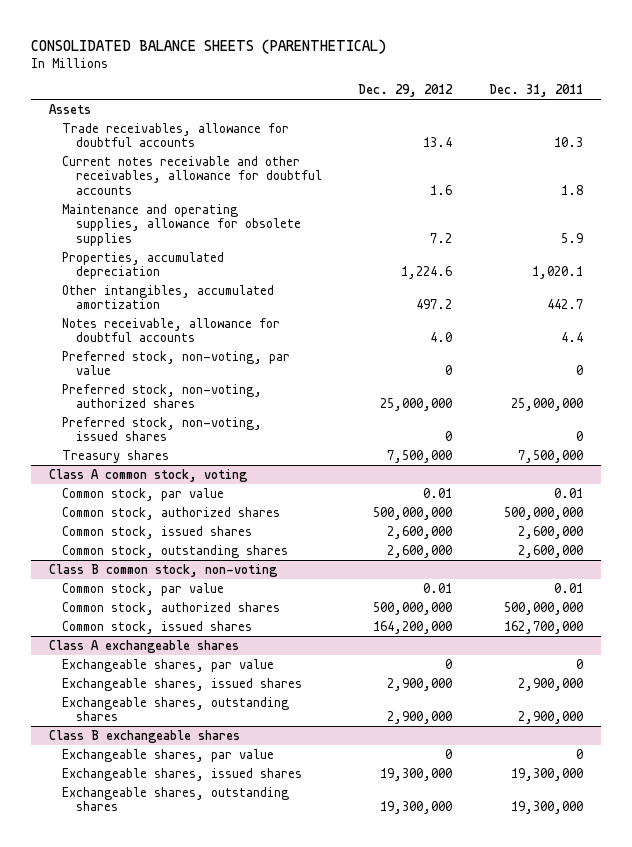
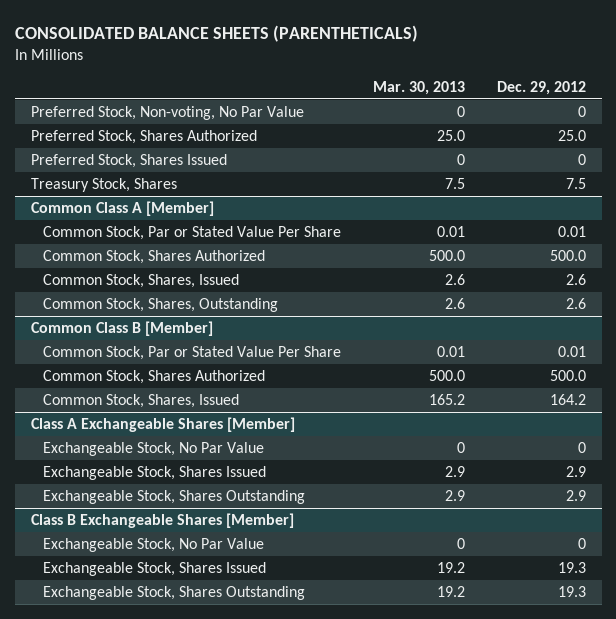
- CONSOLIDATED BALANCE SHEETS (PARENTHETICAL)
+ CONSOLIDATED BALANCE SHEETS (PARENTHETICALS)
- | Dec. 29, 2012 | Dec. 31, 2011
+ | Mar. 30, 2013 | Dec. 29, 2012
- Assets
- Trade receivables, allowance for doubtful accounts | 13.4 | 10.3
- Current notes receivable and other receivables, allowance for doubtful accounts | 1.6 | 1.8
- Maintenance and operating supplies, allowance for obsolete supplies | 7.2 | 5.9
- Properties, accumulated depreciation | 1,224.6 | 1,020.1
- Other intangibles, accumulated amortization | 497.2 | 442.7
- Notes receivable, allowance for doubtful accounts | 4.0 | 4.4
- Preferred stock, non-voting, par value | 0 | 0
- Preferred stock, non-voting, authorized shares | 25,000,000 | 25,000,000
- Preferred stock, non-voting, issued shares | 0 | 0
- Treasury shares | 7,500,000 | 7,500,000
- Class A common stock, voting
- Common stock, par value | 0.01 | 0.01
- Common stock, authorized shares | 500,000,000 | 500,000,000
- Common stock, issued shares | 2,600,000 | 2,600,000
- Common stock, outstanding shares | 2,600,000 | 2,600,000
- Class B common stock, non-voting
- Common stock, par value | 0.01 | 0.01
- Common stock, authorized shares | 500,000,000 | 500,000,000
- Common stock, issued shares | 164,200,000 | 162,700,000
- Class A exchangeable shares
- Exchangeable shares, par value | 0 | 0
- Exchangeable shares, issued shares | 2,900,000 | 2,900,000
- Exchangeable shares, outstanding shares | 2,900,000 | 2,900,000
- Class B exchangeable shares
- Exchangeable shares, par value | 0 | 0
- Exchangeable shares, issued shares | 19,300,000 | 19,300,000
- Exchangeable shares, outstanding shares | 19,300,000 | 19,300,000
+ Preferred Stock, Non-voting, No Par Value | 0 | 0
+ Preferred Stock, Shares Authorized | 25.0 | 25.0
+ Preferred Stock, Shares Issued | 0 | 0
+ Treasury Stock, Shares | 7.5 | 7.5
+ Common Class A [Member]
+ Common Stock, Par or Stated Value Per Share | 0.01 | 0.01
+ Common Stock, Shares Authorized | 500.0 | 500.0
+ Common Stock, Shares, Issued | 2.6 | 2.6
+ Common Stock, Shares, Outstanding | 2.6 | 2.6
+ Common Class B [Member]
+ Common Stock, Par or Stated Value Per Share | 0.01 | 0.01
+ Common Stock, Shares Authorized | 500.0 | 500.0
+ Common Stock, Shares, Issued | 165.2 | 164.2
+ Class A Exchangeable Shares [Member]
+ Exchangeable Stock, No Par Value | 0 | 0
+ Exchangeable Stock, Shares Issued | 2.9 | 2.9
+ Exchangeable Stock, Shares Outstanding | 2.9 | 2.9
+ Class B Exchangeable Shares [Member]
+ Exchangeable Stock, No Par Value | 0 | 0
+ Exchangeable Stock, Shares Issued | 19.2 | 19.3
+ Exchangeable Stock, Shares Outstanding | 19.2 | 19.3

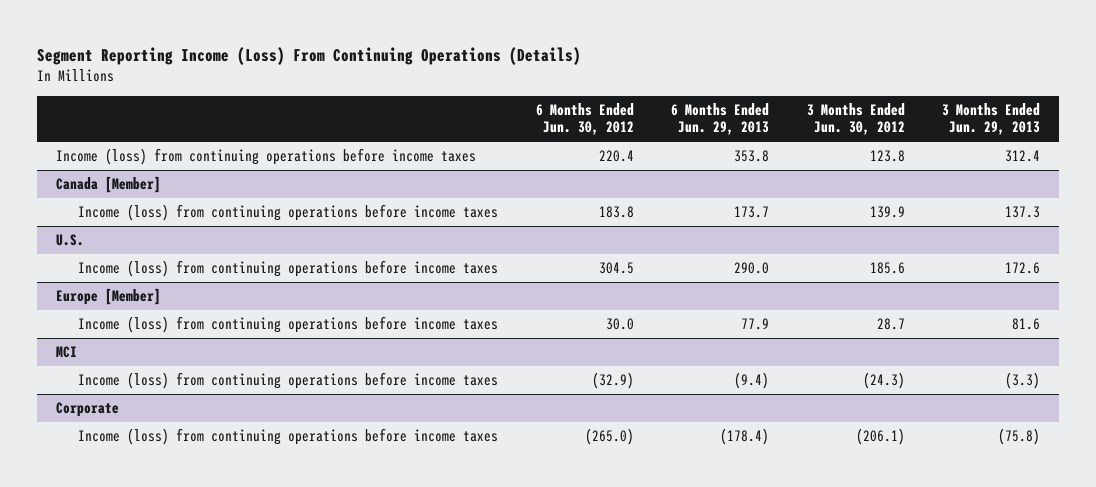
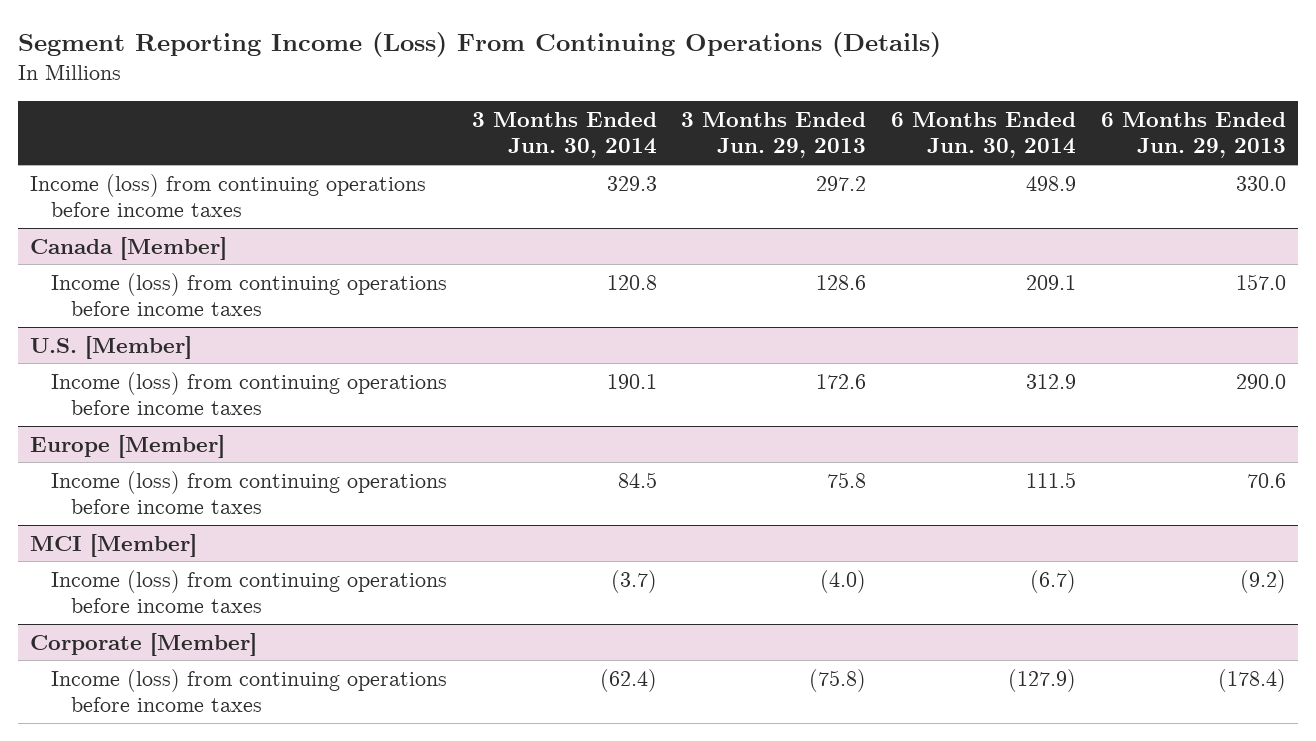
- | 6 Months Ended Jun. 30, 2012 | 6 Months Ended Jun. 29, 2013 | 3 Months Ended Jun. 30, 2012 | 3 Months Ended Jun. 29, 2013
+ | 3 Months Ended Jun. 30, 2014 | 3 Months Ended Jun. 29, 2013 | 6 Months Ended Jun. 30, 2014 | 6 Months Ended Jun. 29, 2013
- Income (loss) from continuing operations before income taxes | 220.4 | 353.8 | 123.8 | 312.4
+ Income (loss) from continuing operations before income taxes | 329.3 | 297.2 | 498.9 | 330.0
@ Canada [Member]
- Income (loss) from continuing operations before income taxes | 183.8 | 173.7 | 139.9 | 137.3
- U.S.
@ Canada [Member]
+ Income (loss) from continuing operations before income taxes | 120.8 | 128.6 | 209.1 | 157.0
+ U.S. [Member]
@ Europe [Member]
- Income (loss) from continuing operations before income taxes | 30.0 | 77.9 | 28.7 | 81.6
- MCI
- Income (loss) from continuing operations before income taxes | (32.9) | (9.4) | (24.3) | (3.3)
- Corporate
@ Europe [Member]
+ Income (loss) from continuing operations before income taxes | 84.5 | 75.8 | 111.5 | 70.6
+ MCI [Member]
+ Income (loss) from continuing operations before income taxes | (3.7) | (4.0) | (6.7) | (9.2)
+ Corporate [Member]

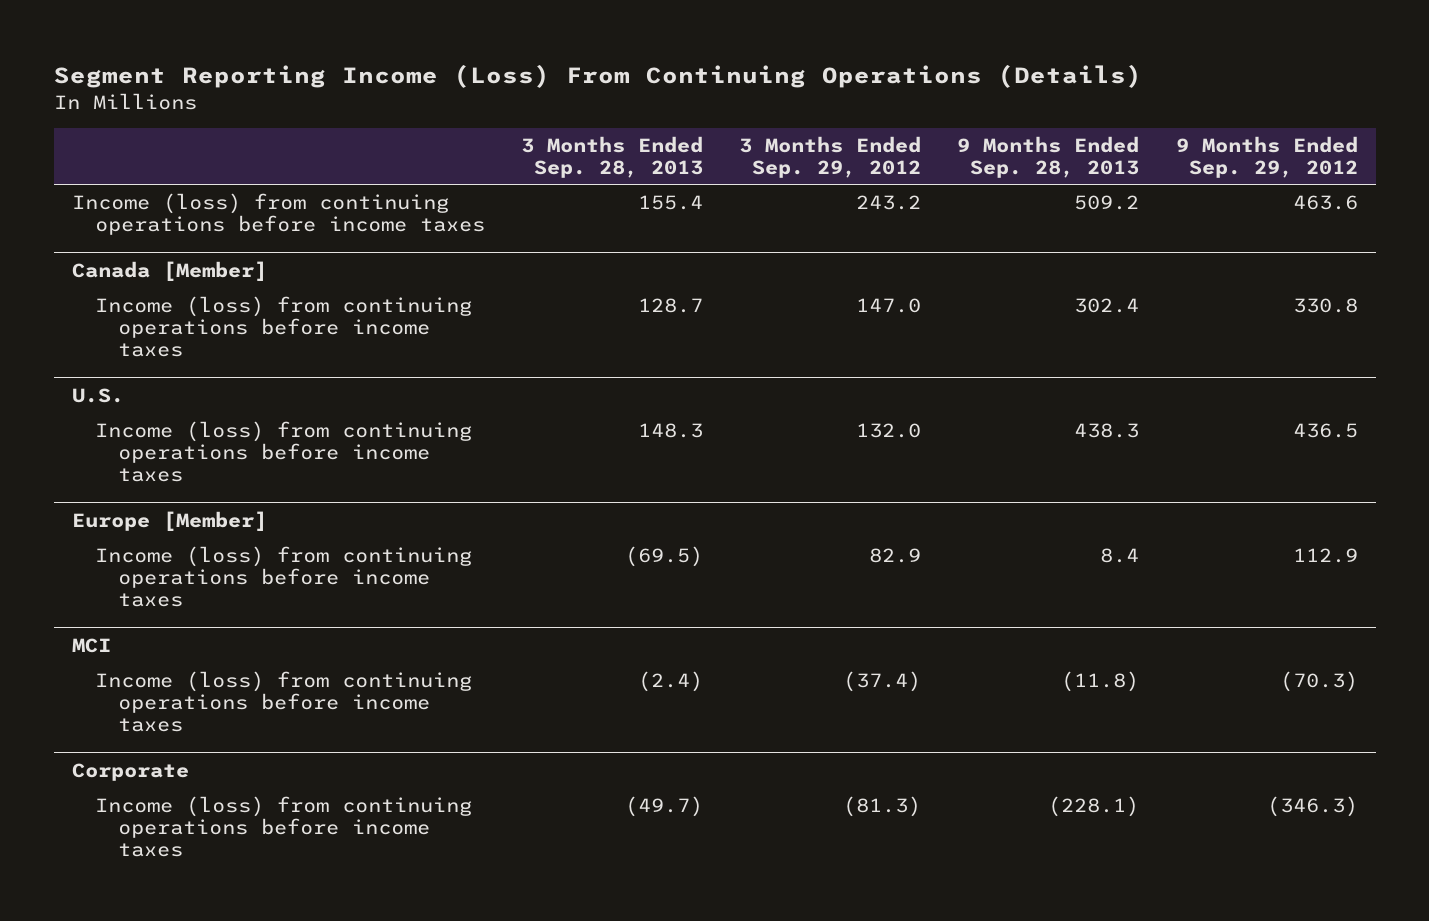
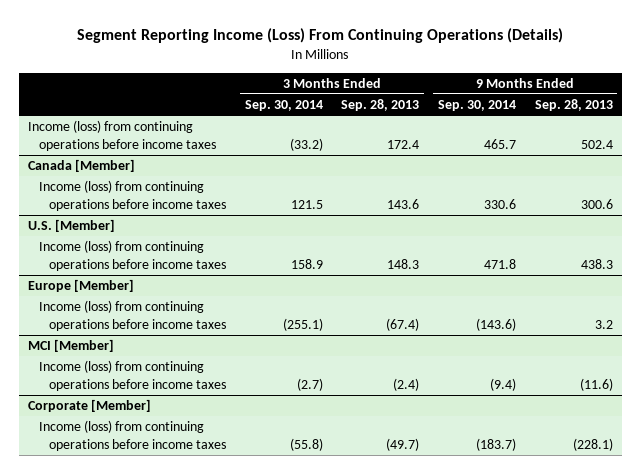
- | 3 Months Ended Sep. 28, 2013 | 3 Months Ended Sep. 29, 2012 | 9 Months Ended Sep. 28, 2013 | 9 Months Ended Sep. 29, 2012
+ | 3 Months Ended Sep. 30, 2014 | 3 Months Ended Sep. 28, 2013 | 9 Months Ended Sep. 30, 2014 | 9 Months Ended Sep. 28, 2013
- Income (loss) from continuing operations before income taxes | 155.4 | 243.2 | 509.2 | 463.6
+ Income (loss) from continuing operations before income taxes | (33.2) | 172.4 | 465.7 | 502.4
@ Canada [Member]
- Income (loss) from continuing operations before income taxes | 128.7 | 147.0 | 302.4 | 330.8
- U.S.
@ Canada [Member]
+ Income (loss) from continuing operations before income taxes | 121.5 | 143.6 | 330.6 | 300.6
+ U.S. [Member]
@ Europe [Member]
- Income (loss) from continuing operations before income taxes | (69.5) | 82.9 | 8.4 | 112.9
- MCI
- Income (loss) from continuing operations before income taxes | (2.4) | (37.4) | (11.8) | (70.3)
- Corporate
@ Europe [Member]
+ Income (loss) from continuing operations before income taxes | (255.1) | (67.4) | (143.6) | 3.2
+ MCI [Member]
+ Income (loss) from continuing operations before income taxes | (2.7) | (2.4) | (9.4) | (11.6)
+ Corporate [Member]

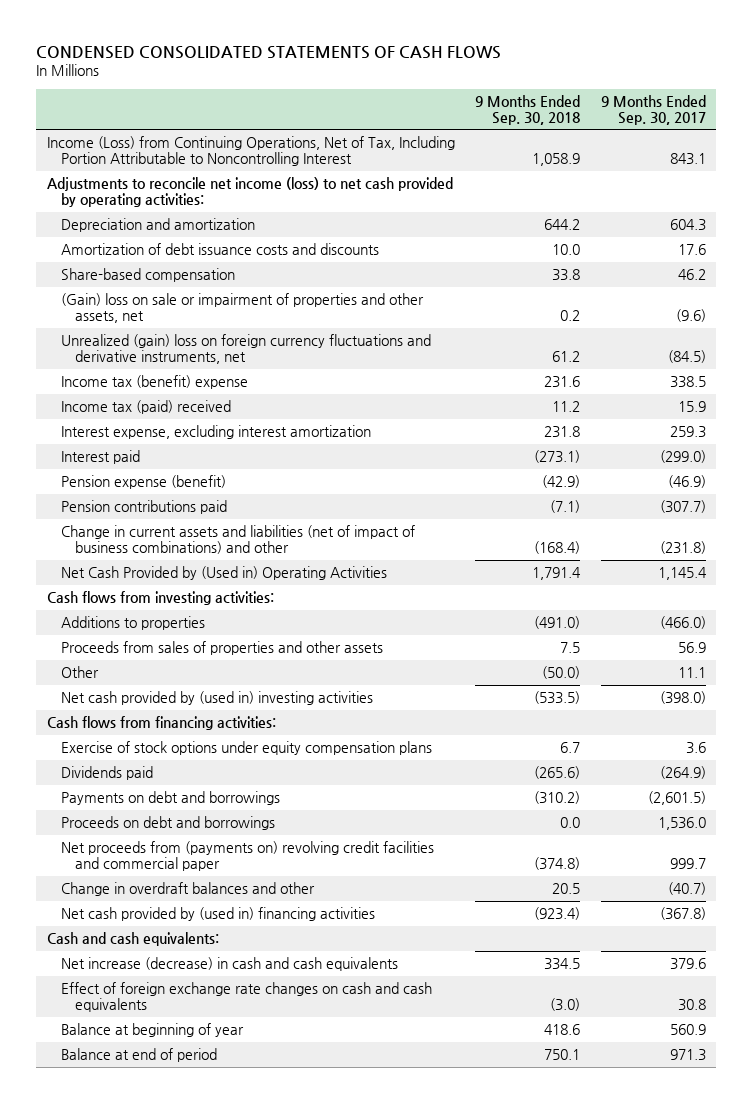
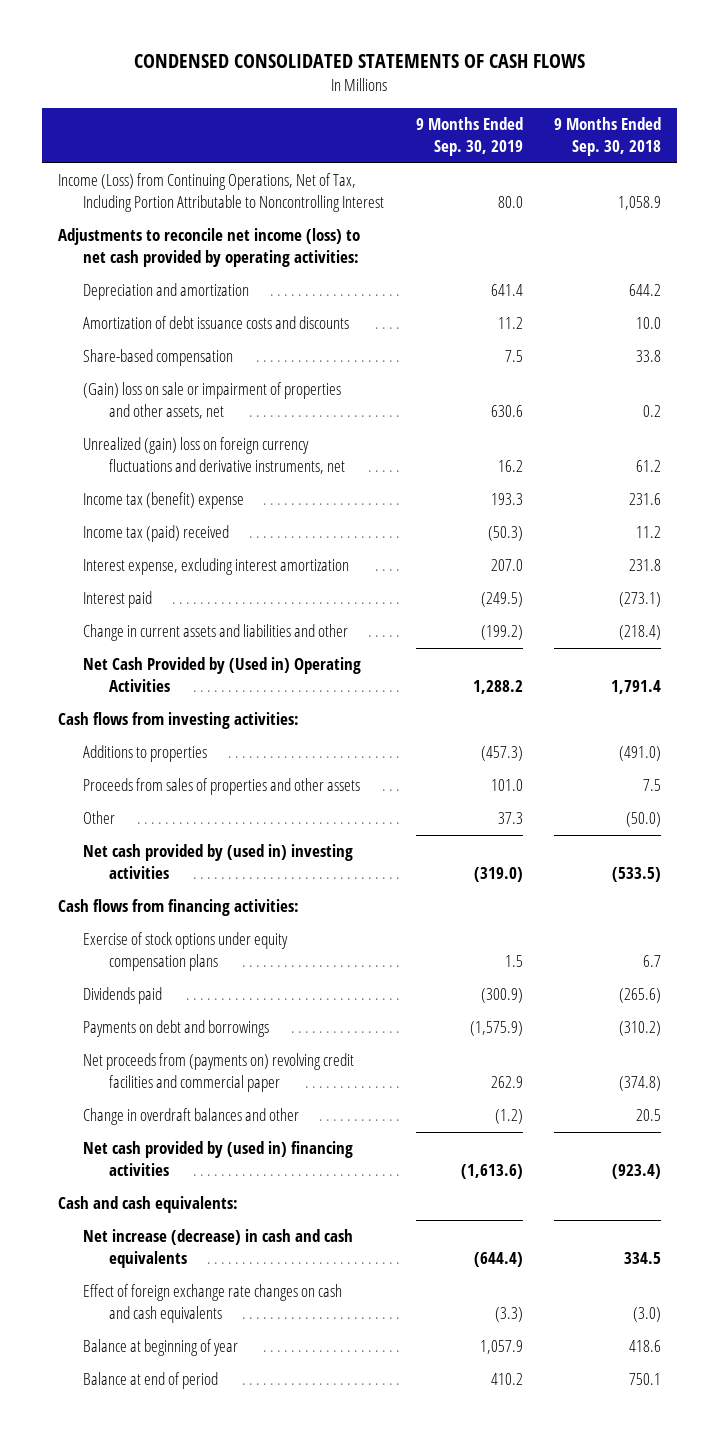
- | 9 Months Ended Sep. 30, 2018 | 9 Months Ended Sep. 30, 2017
+ | 9 Months Ended Sep. 30, 2019 | 9 Months Ended Sep. 30, 2018
- Pension expense (benefit) | (42.9) | (46.9)
- Pension contributions paid | (7.1) | (307.7)
- Change in current assets and liabilities (net of impact of business combinations) and other | (168.4) | (231.8)
+ Change in current assets and liabilities and other | (199.2) | (218.4)
- Proceeds on debt and borrowings | 0.0 | 1,536.0

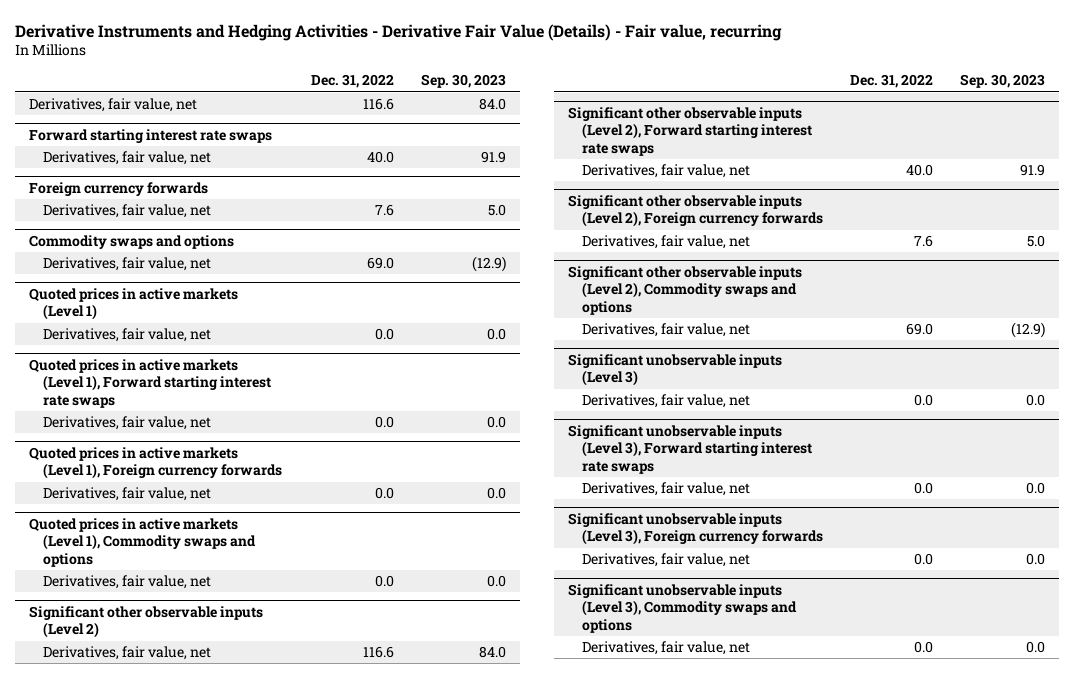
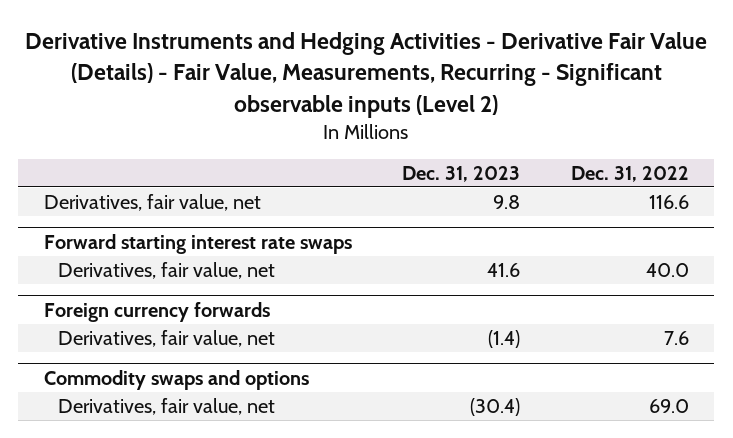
- Derivative Instruments and Hedging Activities - Derivative Fair Value (Details) - Fair value, recurring
+ Derivative Instruments and Hedging Activities - Derivative Fair Value (Details) - Fair Value, Measurements, Recurring - Significant observable inputs (Level 2)
- | Dec. 31, 2022 | Sep. 30, 2023
+ | Dec. 31, 2023 | Dec. 31, 2022
- Quoted prices in active markets (Level 1)
- Derivatives, fair value, net | 0.0 | 0.0
- Quoted prices in active markets (Level 1), Forward starting interest rate swaps
- Derivatives, fair value, net | 0.0 | 0.0
- Quoted prices in active markets (Level 1), Foreign currency forwards
- Derivatives, fair value, net | 0.0 | 0.0
- Quoted prices in active markets (Level 1), Commodity swaps and options
- Derivatives, fair value, net | 0.0 | 0.0
- Significant other observable inputs (Level 2)
- Derivatives, fair value, net | 116.6 | 84.0
- Significant other observable inputs (Level 2), Forward starting interest rate swaps
- Derivatives, fair value, net | 40.0 | 91.9
- Significant other observable inputs (Level 2), Foreign currency forwards
- Derivatives, fair value, net | 7.6 | 5.0
- Significant other observable inputs (Level 2), Commodity swaps and options
- Derivatives, fair value, net | 69.0 | (12.9)
- Significant unobservable inputs (Level 3)
- Derivatives, fair value, net | 0.0 | 0.0
- Significant unobservable inputs (Level 3), Forward starting interest rate swaps
- Derivatives, fair value, net | 0.0 | 0.0
- Significant unobservable inputs (Level 3), Foreign currency forwards
- Derivatives, fair value, net | 0.0 | 0.0
- Significant unobservable inputs (Level 3), Commodity swaps and options
- Derivatives, fair value, net | 0.0 | 0.0

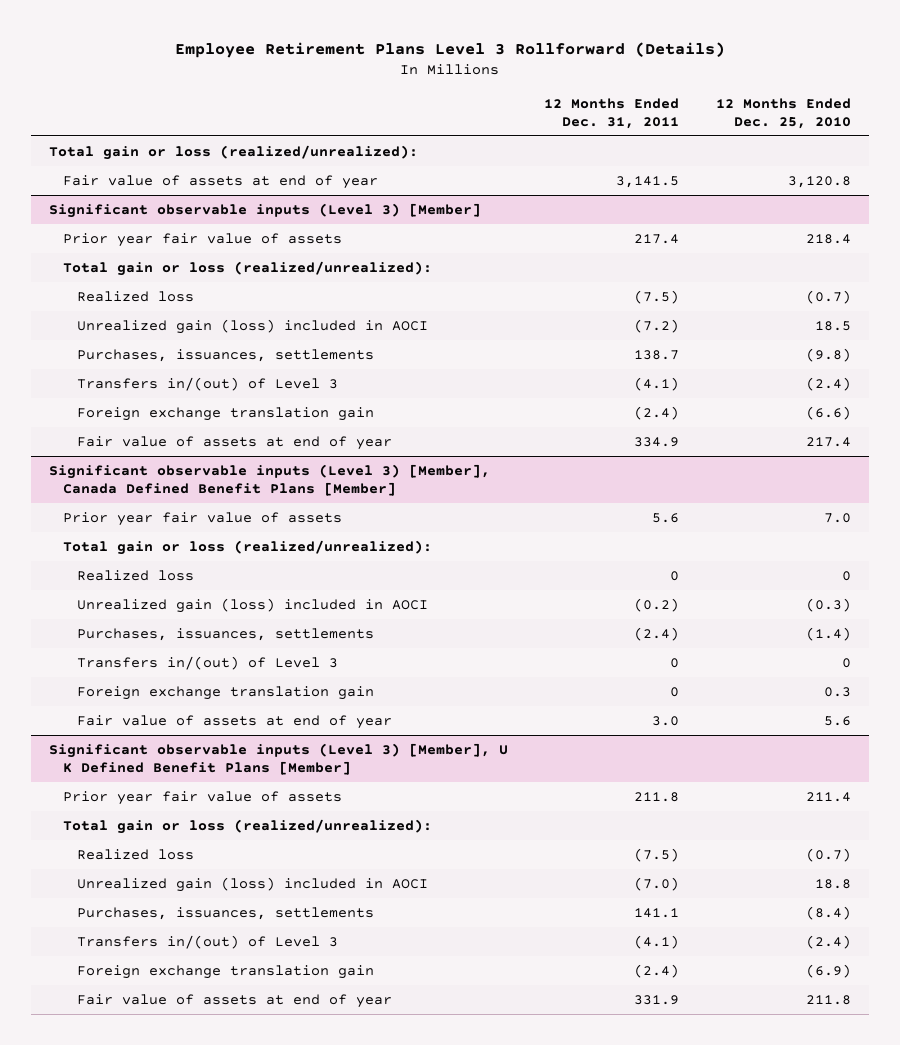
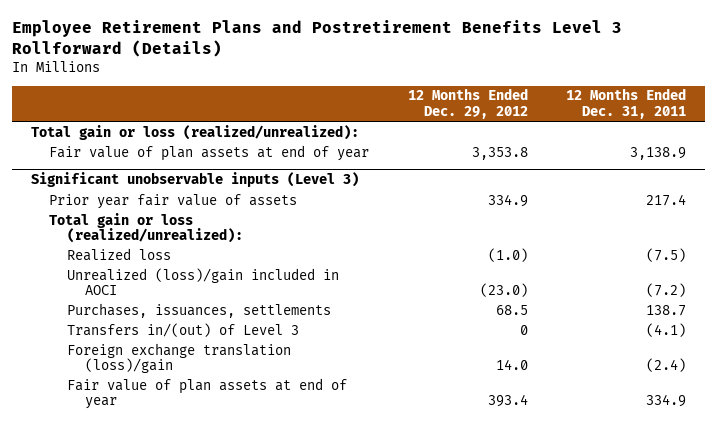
- Employee Retirement Plans Level 3 Rollforward (Details)
+ Employee Retirement Plans and Postretirement Benefits Level 3 Rollforward (Details)
- | 12 Months Ended Dec. 31, 2011 | 12 Months Ended Dec. 25, 2010
+ | 12 Months Ended Dec. 29, 2012 | 12 Months Ended Dec. 31, 2011
- Fair value of assets at end of year | 3,141.5 | 3,120.8
- Significant observable inputs (Level 3) [Member]
+ Fair value of plan assets at end of year | 3,353.8 | 3,138.9
+ Significant unobservable inputs (Level 3)
- Unrealized gain (loss) included in AOCI | (7.2) | 18.5
+ Unrealized (loss)/gain included in AOCI | (23.0) | (7.2)
- Foreign exchange translation gain | (2.4) | (6.6)
- Fair value of assets at end of year | 334.9 | 217.4
- Significant observable inputs (Level 3) [Member], Canada Defined Benefit Plans [Member]
- Prior year fair value of assets | 5.6 | 7.0
- Total gain or loss (realized/unrealized):
- Realized loss | 0 | 0
- Unrealized gain (loss) included in AOCI | (0.2) | (0.3)
- Purchases, issuances, settlements | (2.4) | (1.4)
- Transfers in/(out) of Level 3 | 0 | 0
- Foreign exchange translation gain | 0 | 0.3
- Fair value of assets at end of year | 3.0 | 5.6
- Significant observable inputs (Level 3) [Member], U K Defined Benefit Plans [Member]
- Prior year fair value of assets | 211.8 | 211.4
- Total gain or loss (realized/unrealized):
- Realized loss | (7.5) | (0.7)
- Unrealized gain (loss) included in AOCI | (7.0) | 18.8
- Purchases, issuances, settlements | 141.1 | (8.4)
- Transfers in/(out) of Level 3 | (4.1) | (2.4)
- Foreign exchange translation gain | (2.4) | (6.9)
- Fair value of assets at end of year | 331.9 | 211.8
+ Foreign exchange translation (loss)/gain | 14.0 | (2.4)
+ Fair value of plan assets at end of year | 393.4 | 334.9

